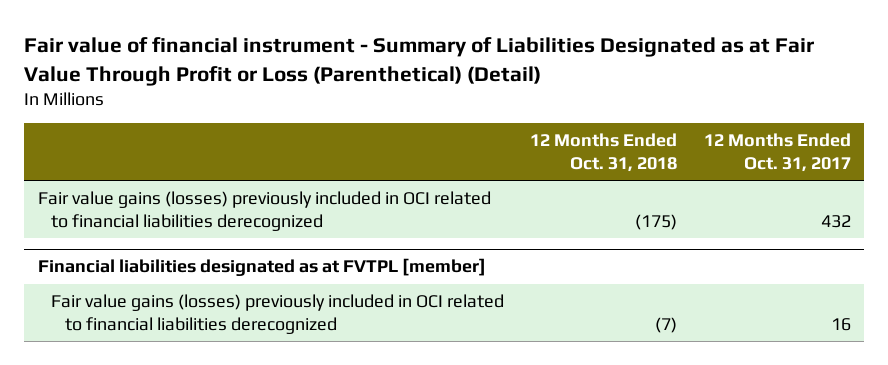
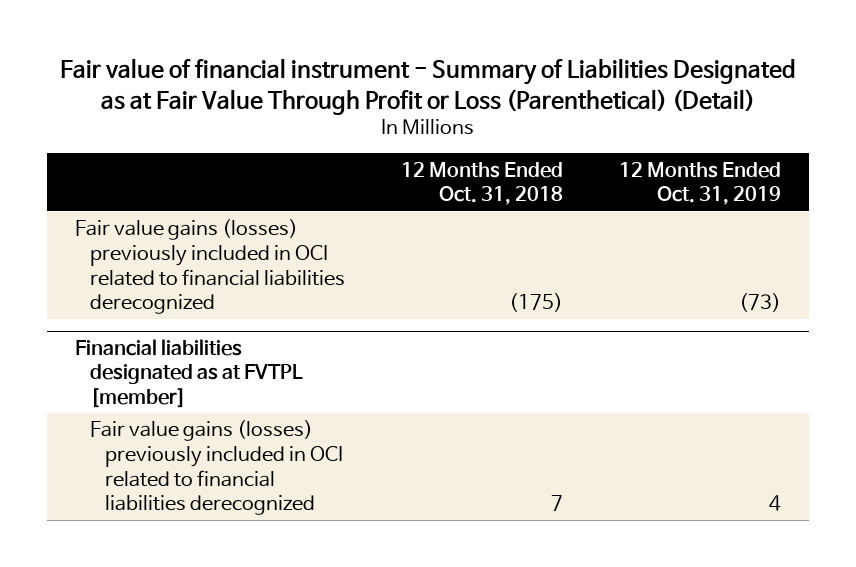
- | 12 Months Ended Oct. 31, 2018 | 12 Months Ended Oct. 31, 2017
+ | 12 Months Ended Oct. 31, 2018 | 12 Months Ended Oct. 31, 2019
@ Financial liabilities designated as at FVTPL [member]
- Fair value gains (losses) previously included in OCI related to financial liabilities derecognized | (7) | 16
+ Fair value gains (losses) previously included in OCI related to financial liabilities derecognized | 7 | 4

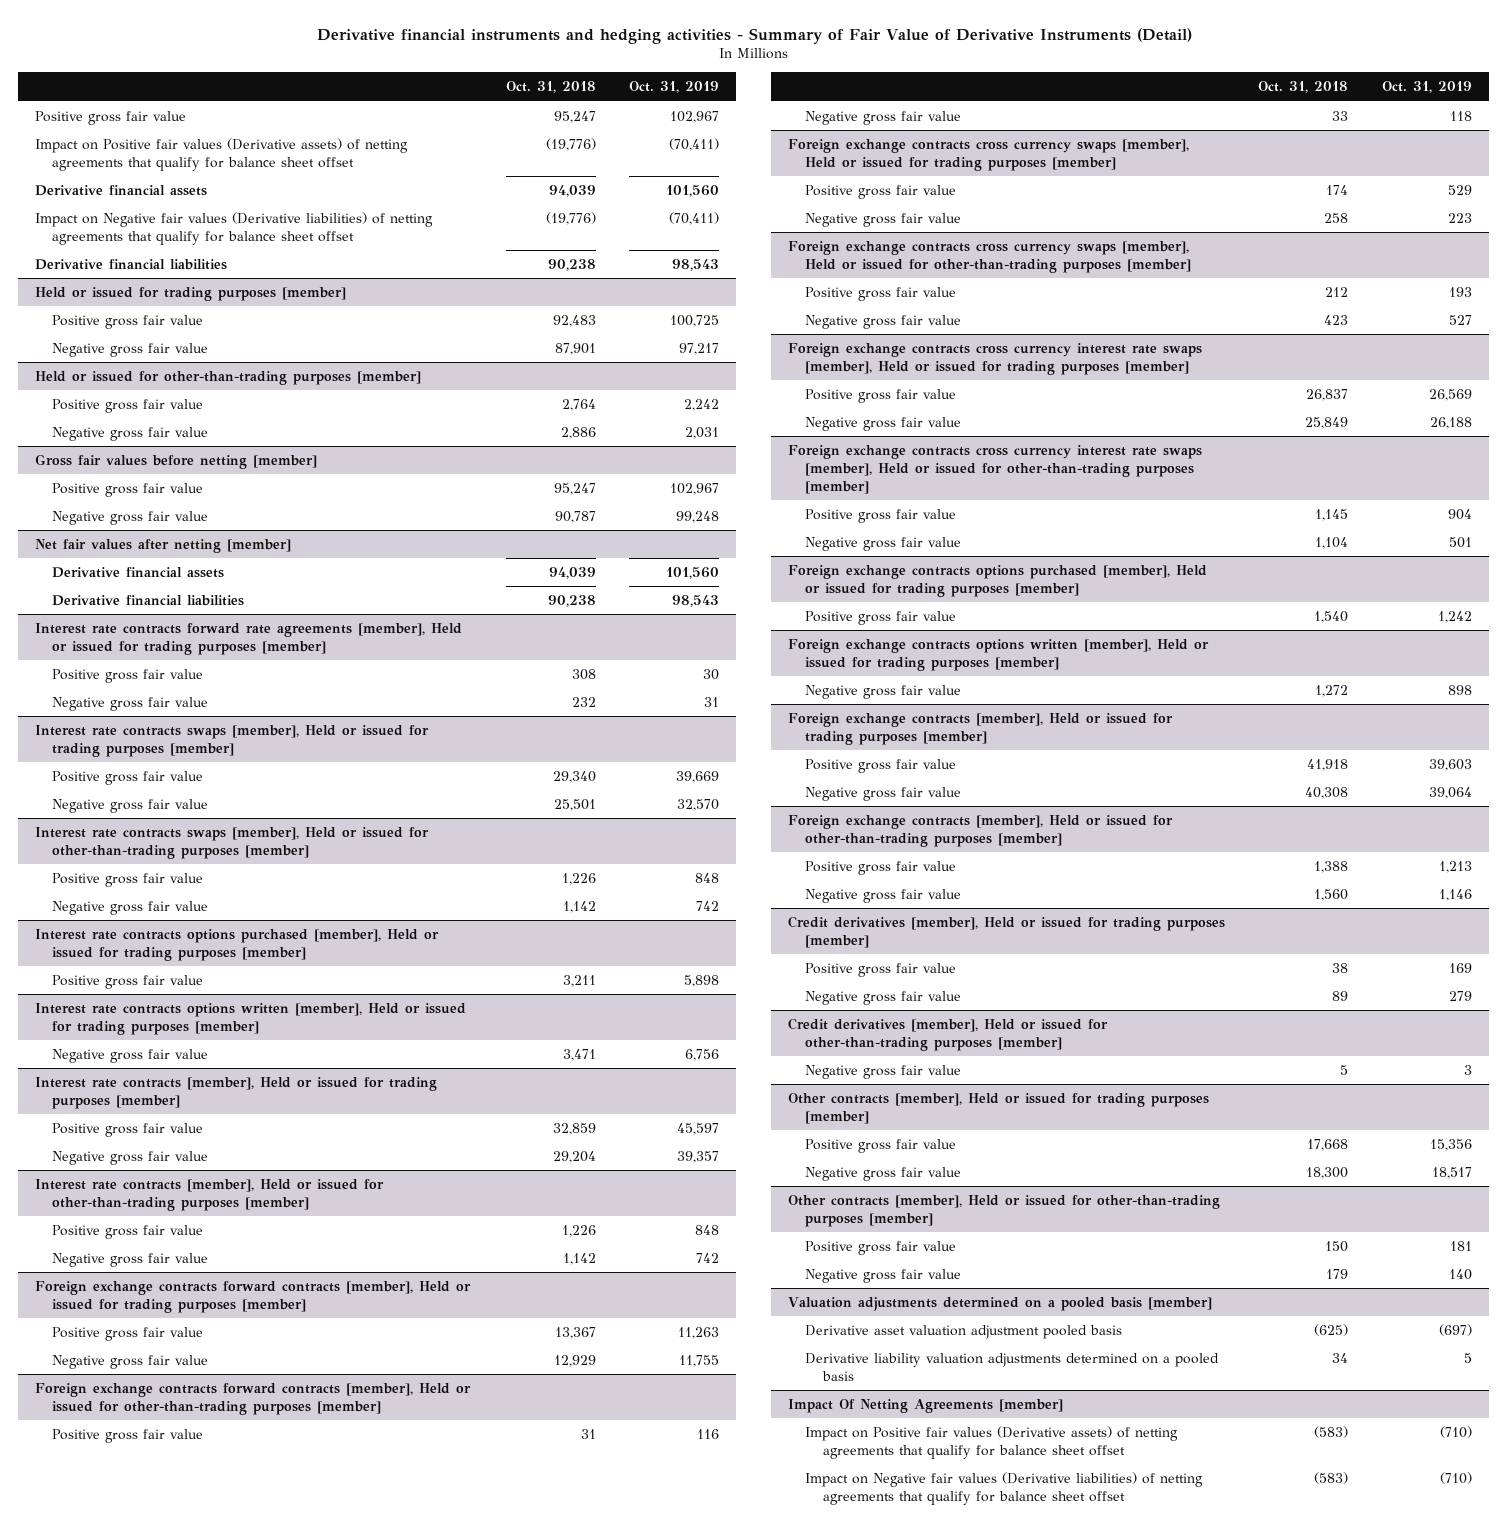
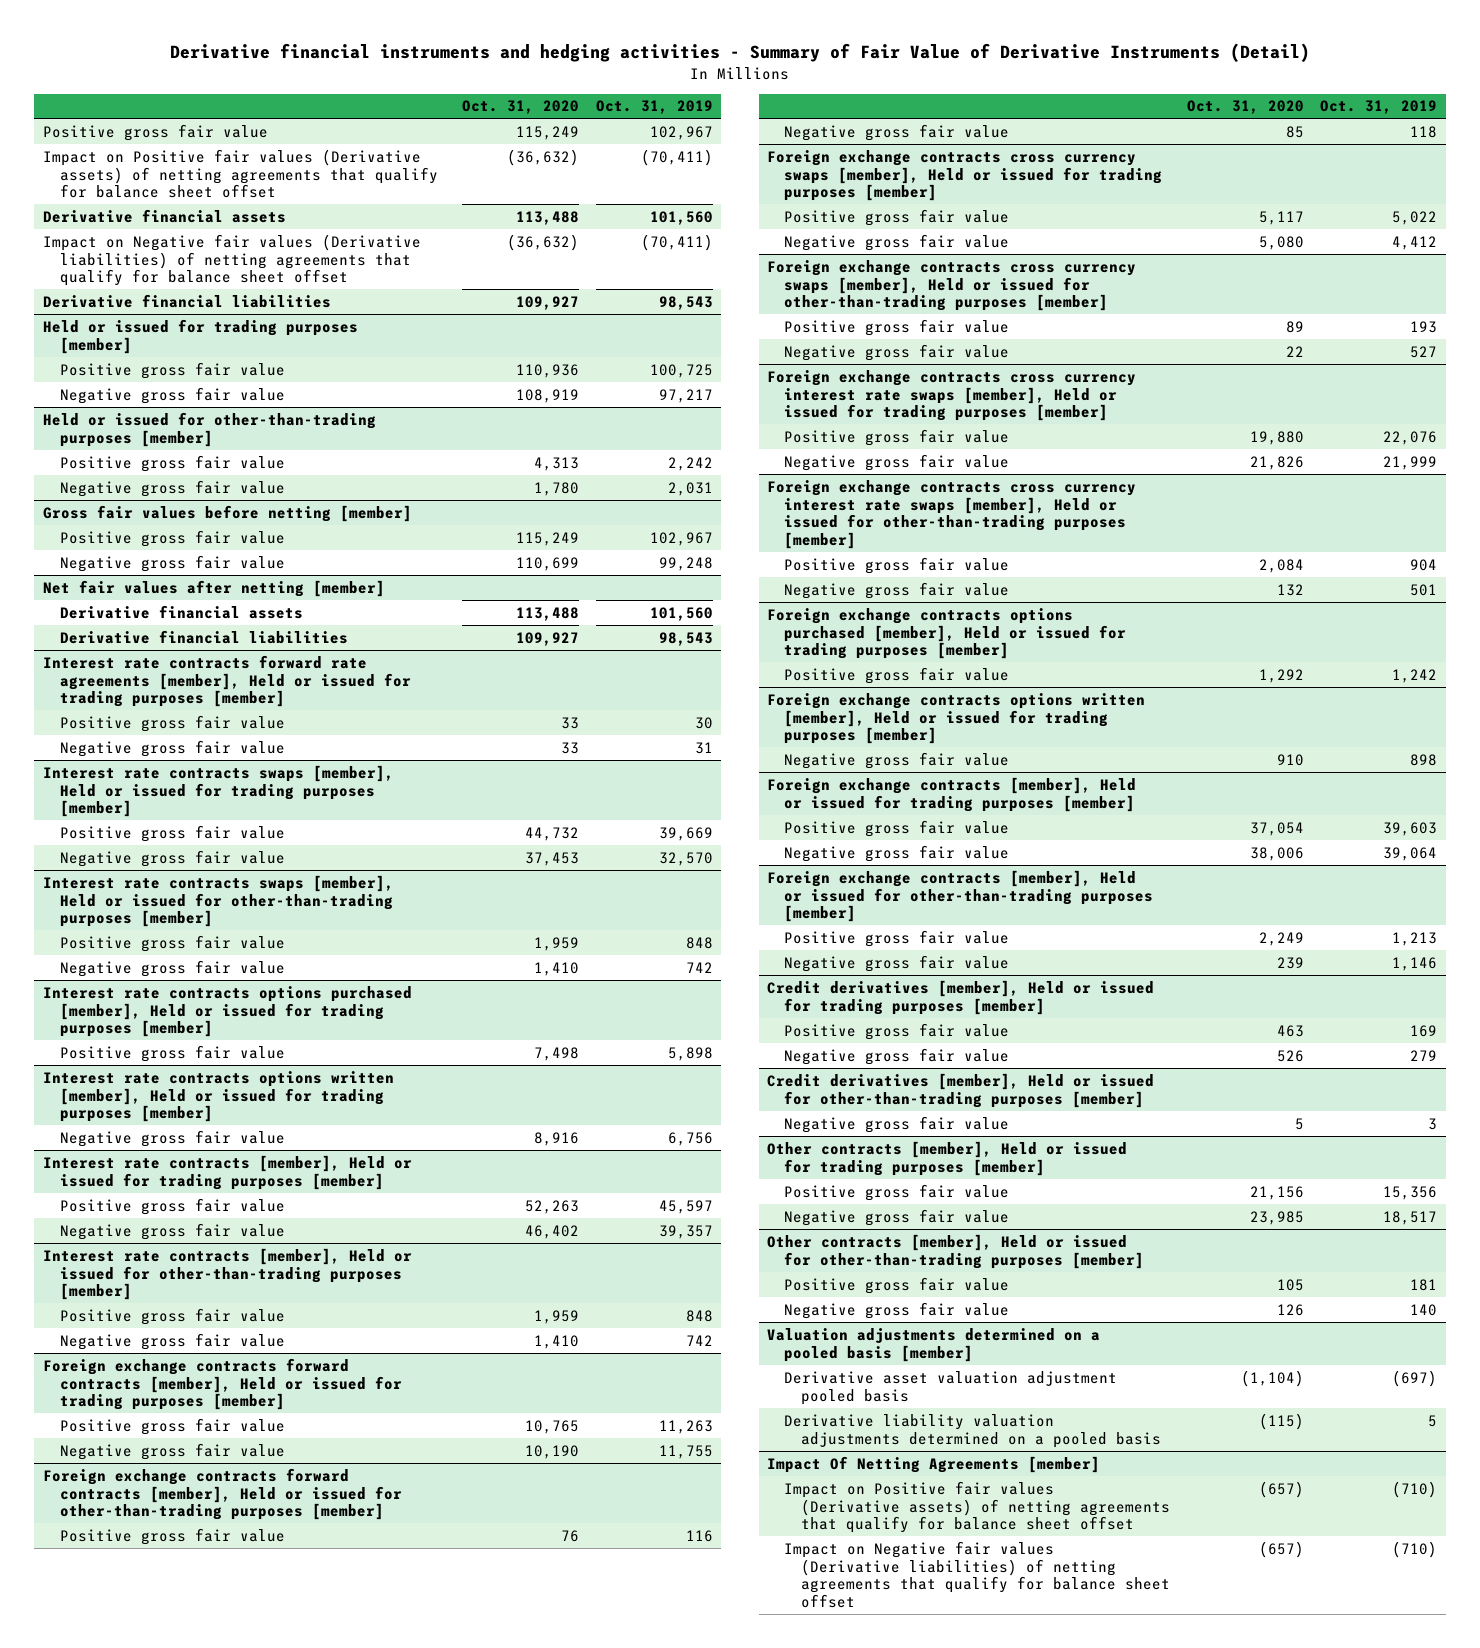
- | Oct. 31, 2018 | Oct. 31, 2019
+ | Oct. 31, 2020 | Oct. 31, 2019
@ Foreign exchange contracts cross currency swaps [member], Held or issued for trading purposes [member]
- Positive gross fair value | 174 | 529
- Negative gross fair value | 258 | 223
+ Positive gross fair value | 5,117 | 5,022
+ Negative gross fair value | 5,080 | 4,412
@ Foreign exchange contracts cross currency interest rate swaps [member], Held or issued for trading purposes [member]
- Positive gross fair value | 26,837 | 26,569
- Negative gross fair value | 25,849 | 26,188
+ Positive gross fair value | 19,880 | 22,076
+ Negative gross fair value | 21,826 | 21,999

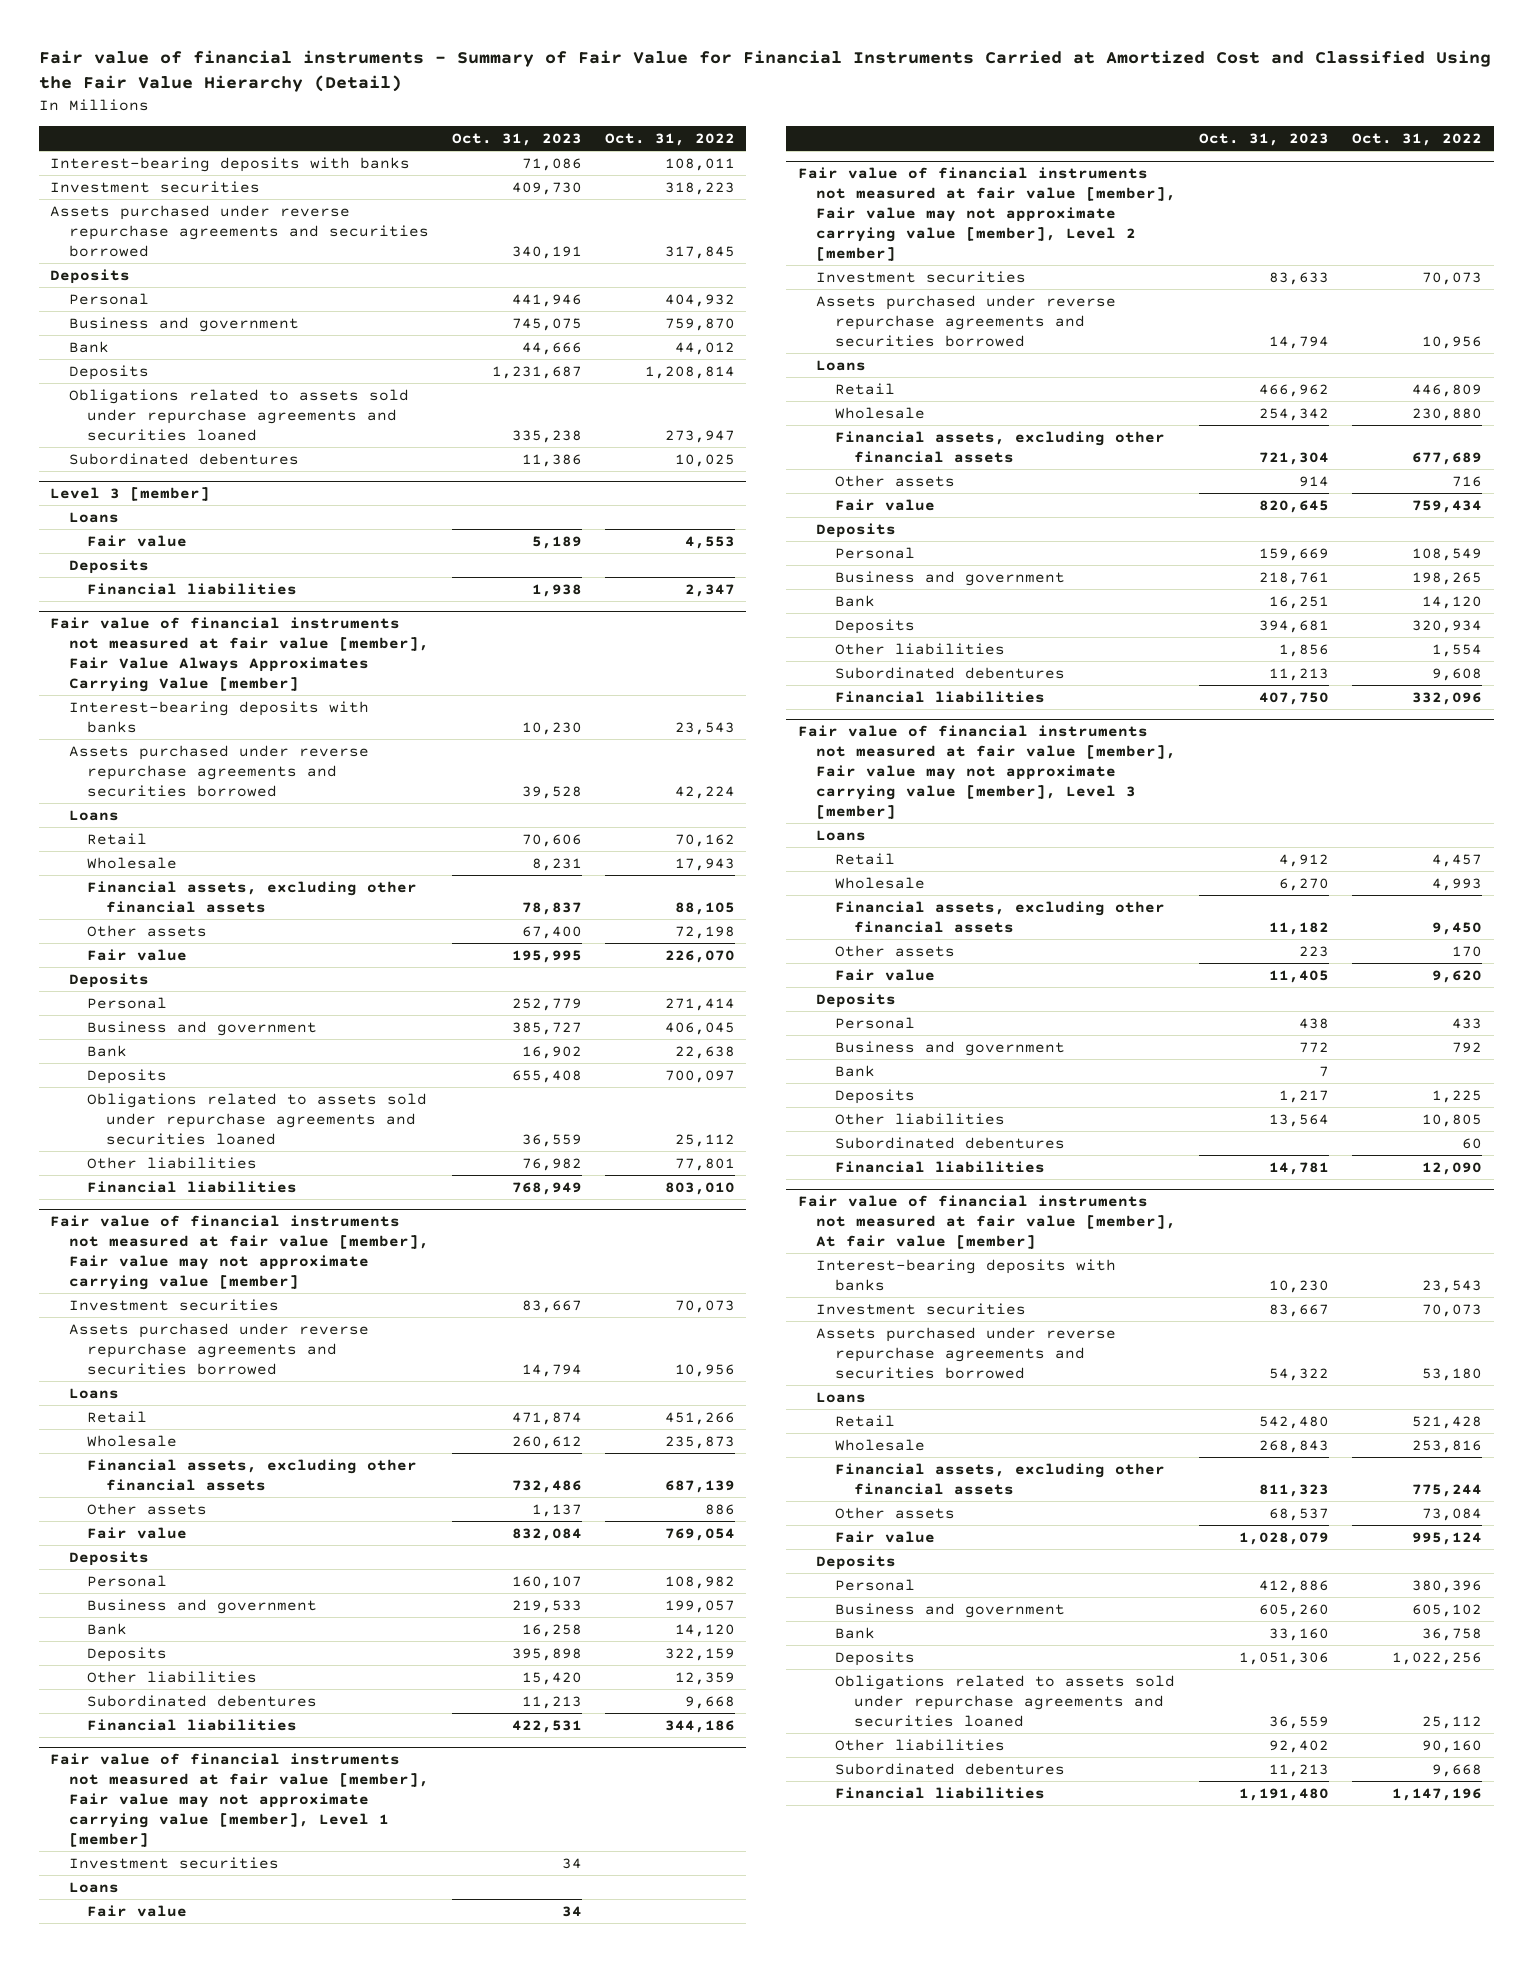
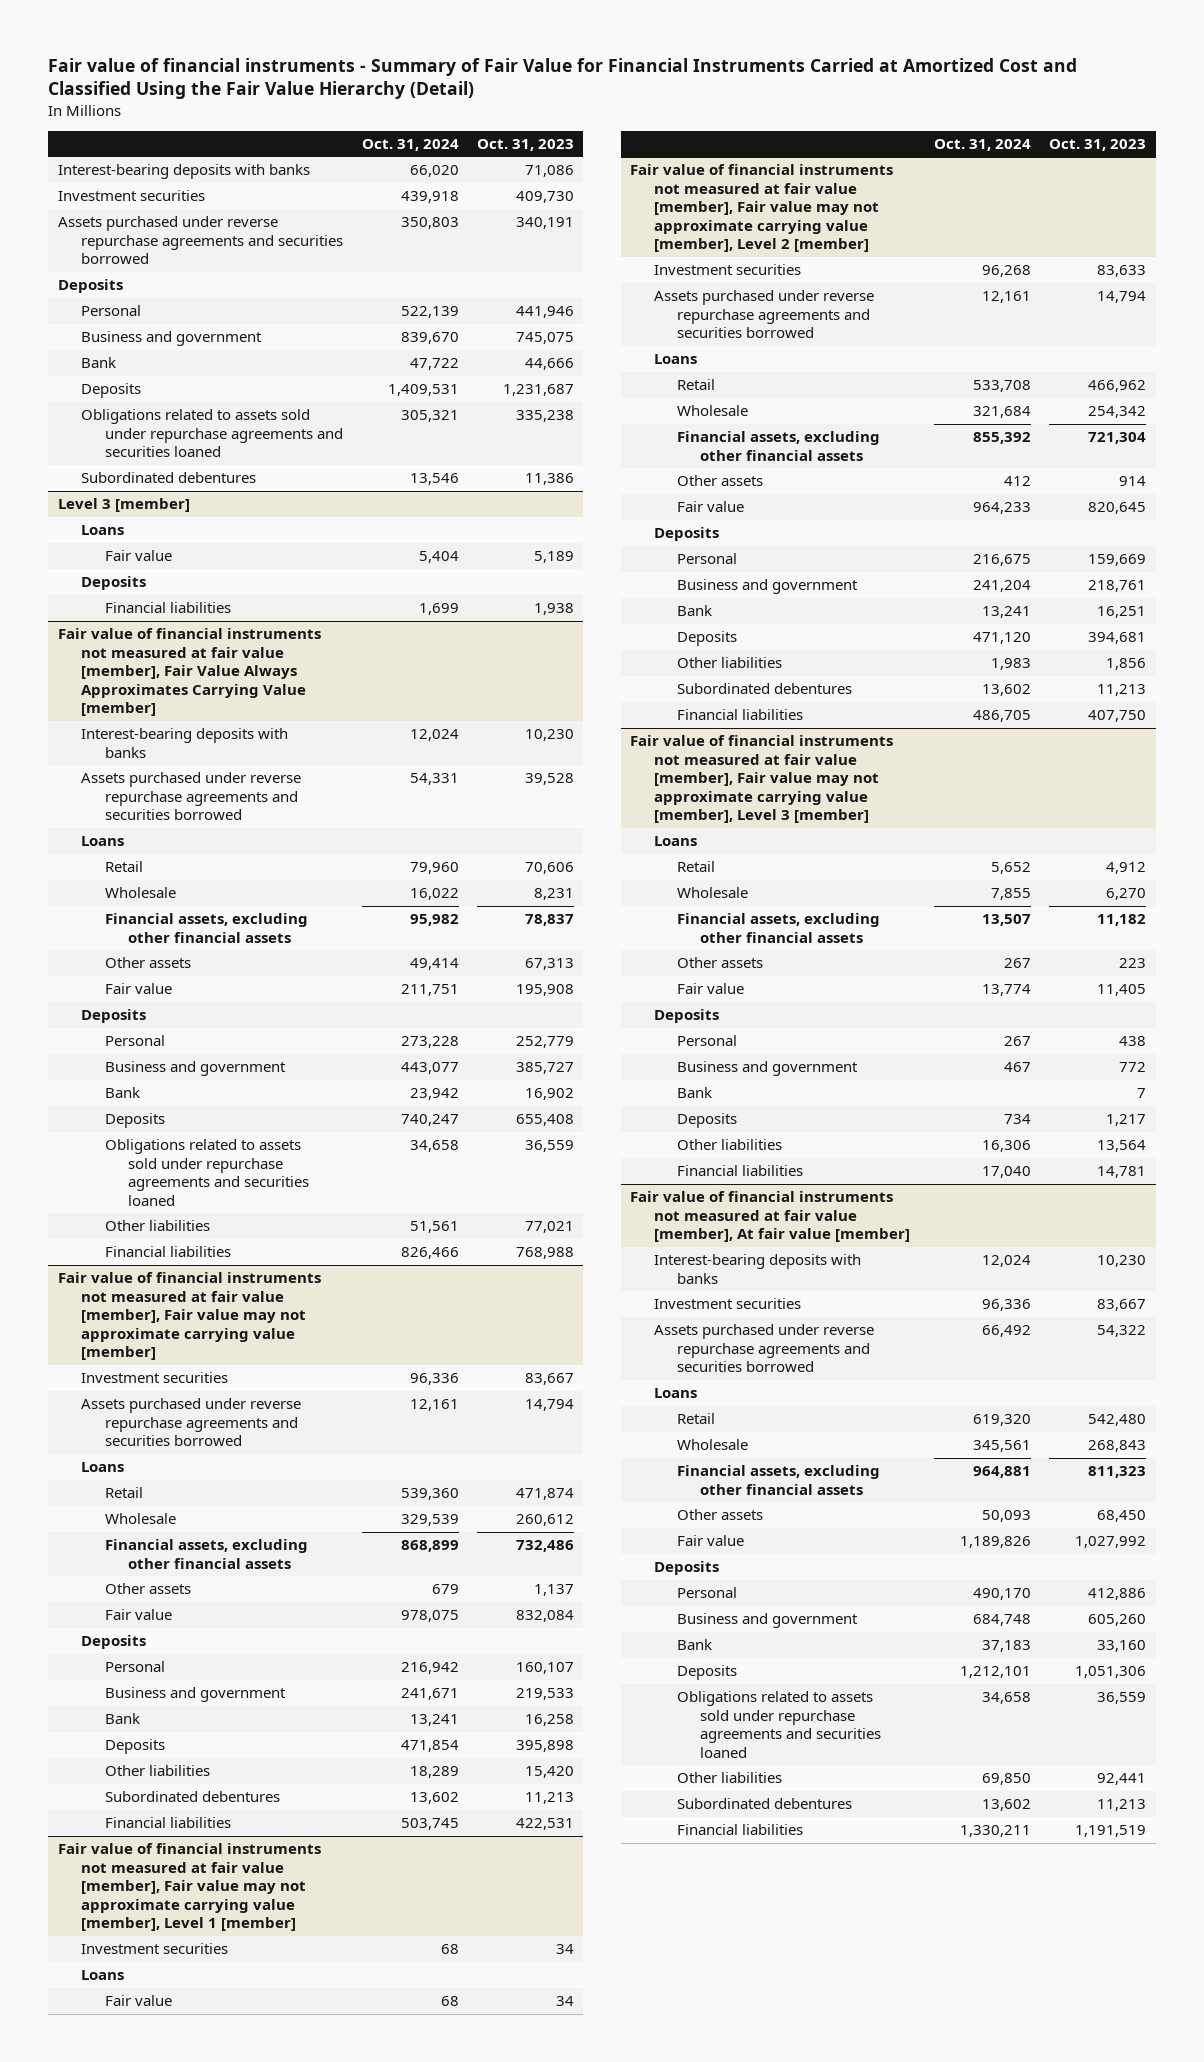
- | Oct. 31, 2023 | Oct. 31, 2022
+ | Oct. 31, 2024 | Oct. 31, 2023
@ Fair value of financial instruments not measured at fair value [member], Fair Value Always Approximates Carrying Value [member]
- Other assets | 67,400 | 72,198
- Fair value | 195,995 | 226,070
+ Other assets | 49,414 | 67,313
+ Fair value | 211,751 | 195,908
- Other liabilities | 76,982 | 77,801
- Financial liabilities | 768,949 | 803,010
+ Other liabilities | 51,561 | 77,021
+ Financial liabilities | 826,466 | 768,988
@ Fair value of financial instruments not measured at fair value [member], Fair value may not approximate carrying value [member], Level 3 [member]
- Subordinated debentures | | 60
@ Fair value of financial instruments not measured at fair value [member], At fair value [member]
- Other assets | 68,537 | 73,084
- Fair value | 1,028,079 | 995,124
+ Other assets | 50,093 | 68,450
+ Fair value | 1,189,826 | 1,027,992
- Other liabilities | 92,402 | 90,160
+ Other liabilities | 69,850 | 92,441
- Financial liabilities | 1,191,480 | 1,147,196
+ Financial liabilities | 1,330,211 | 1,191,519

